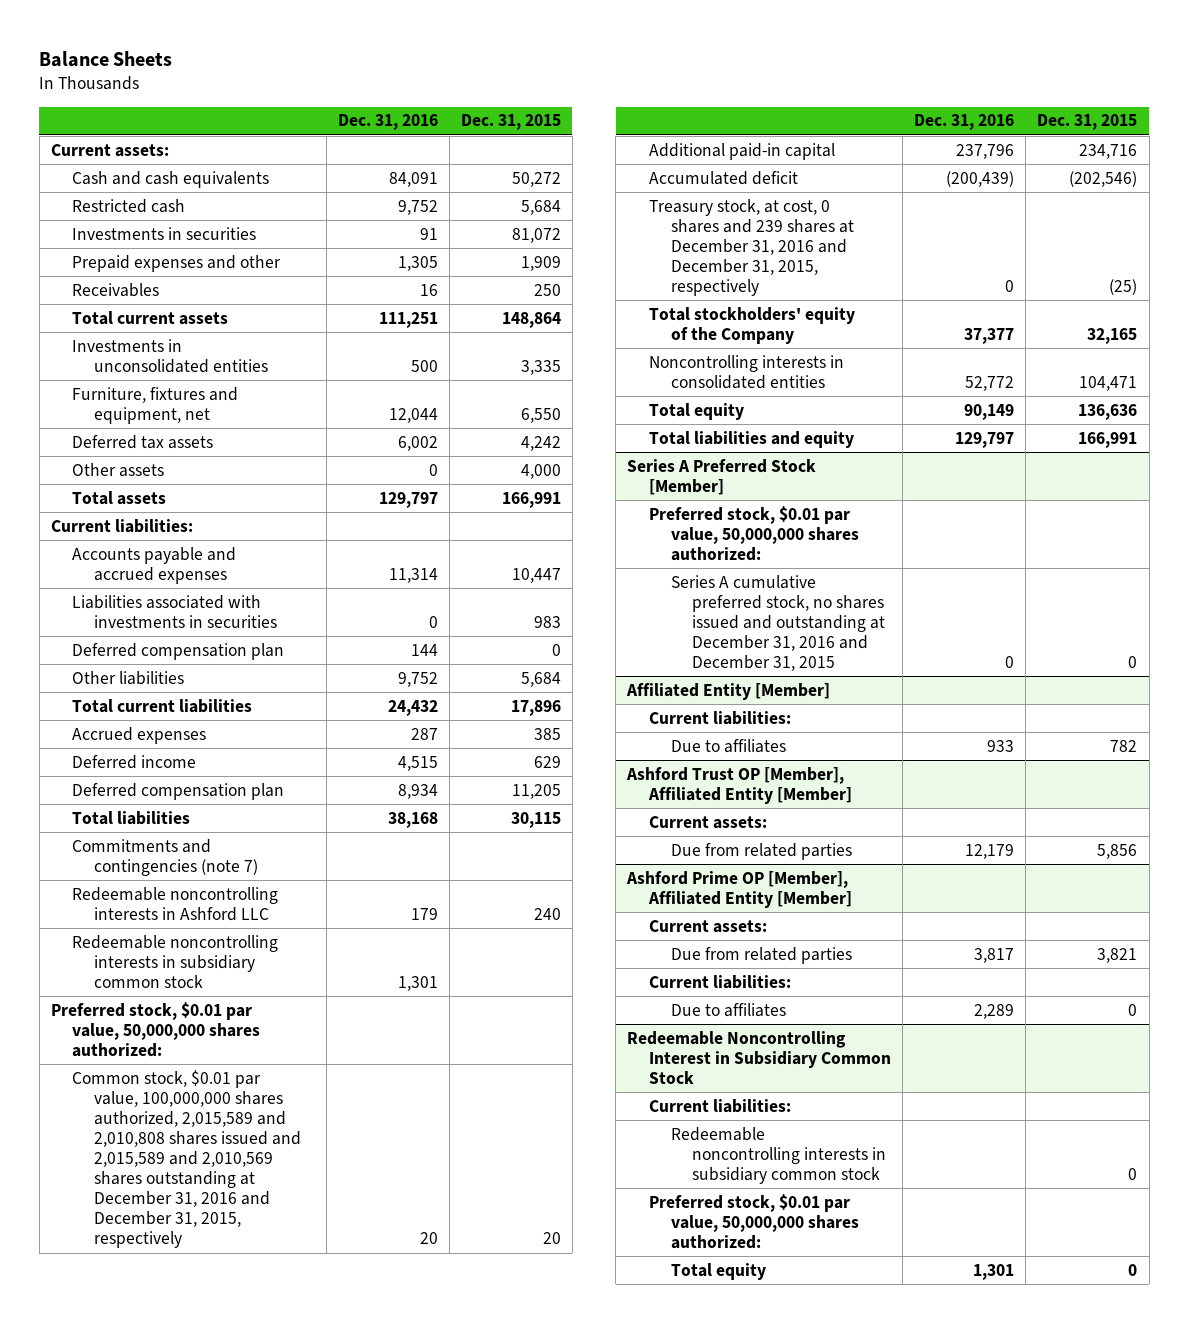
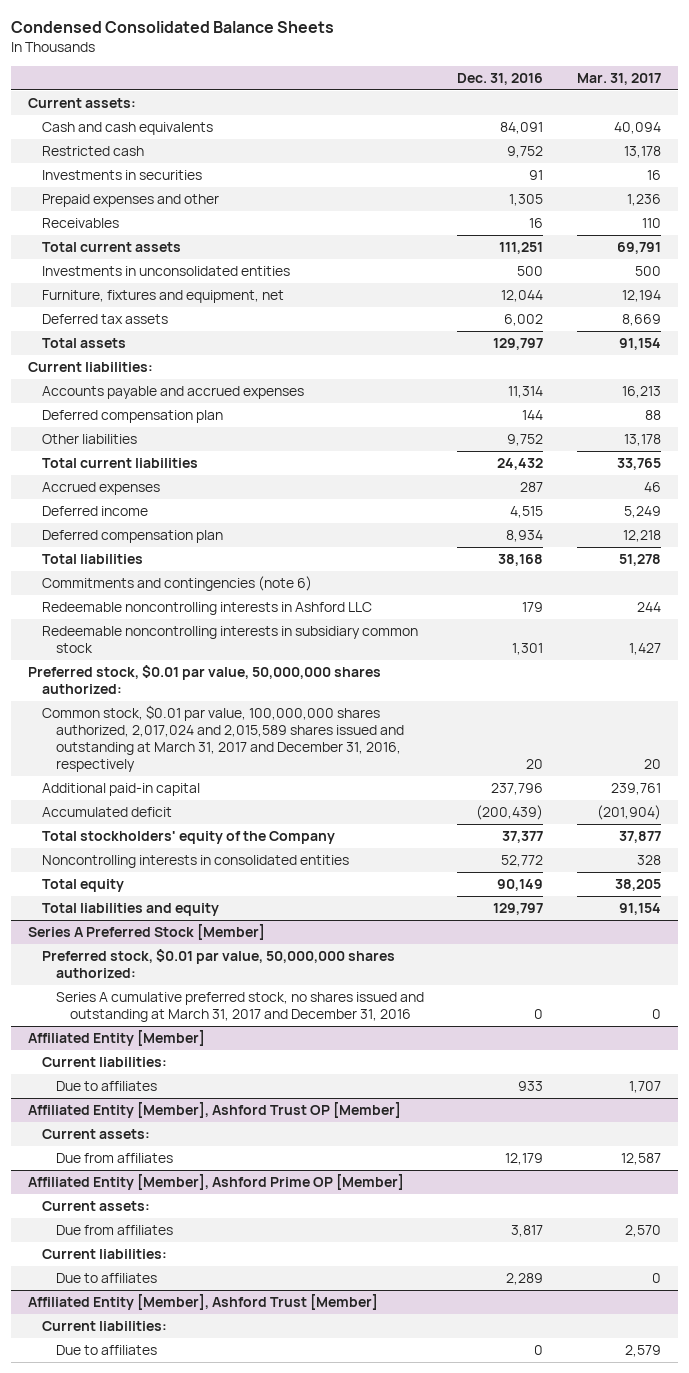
- Balance Sheets
+ Condensed Consolidated Balance Sheets
- | Dec. 31, 2016 | Dec. 31, 2015
+ | Dec. 31, 2016 | Mar. 31, 2017
- Other assets | 0 | 4,000
- Liabilities associated with investments in securities | 0 | 983
- Commitments and contingencies (note 7)
+ Commitments and contingencies (note 6)
- Common stock, $0.01 par value, 100,000,000 shares authorized, 2,015,589 and 2,010,808 shares issued and 2,015,589 and 2,010,569 shares outstanding at December 31, 2016 and December 31, 2015, respectively | 20 | 20
+ Common stock, $0.01 par value, 100,000,000 shares authorized, 2,017,024 and 2,015,589 shares issued and outstanding at March 31, 2017 and December 31, 2016, respectively | 20 | 20
- Treasury stock, at cost, 0 shares and 239 shares at December 31, 2016 and December 31, 2015, respectively | 0 | (25)
@ Series A Preferred Stock [Member]
- Series A cumulative preferred stock, no shares issued and outstanding at December 31, 2016 and December 31, 2015 | 0 | 0
+ Series A cumulative preferred stock, no shares issued and outstanding at March 31, 2017 and December 31, 2016 | 0 | 0
- Ashford Trust OP [Member], Affiliated Entity [Member]
+ Affiliated Entity [Member], Ashford Trust OP [Member]
- Due from related parties | 12,179 | 5,856
- Ashford Prime OP [Member], Affiliated Entity [Member]
+ Due from affiliates | 12,179 | 12,587
+ Affiliated Entity [Member], Ashford Prime OP [Member]
- Due from related parties | 3,817 | 3,821
+ Due from affiliates | 3,817 | 2,570
- Redeemable Noncontrolling Interest in Subsidiary Common Stock
+ Affiliated Entity [Member], Ashford Trust [Member]
- Redeemable noncontrolling interests in subsidiary common stock | | 0
- Preferred stock, $0.01 par value, 50,000,000 shares authorized:
- Total equity | 1,301 | 0
+ Due to affiliates | 0 | 2,579

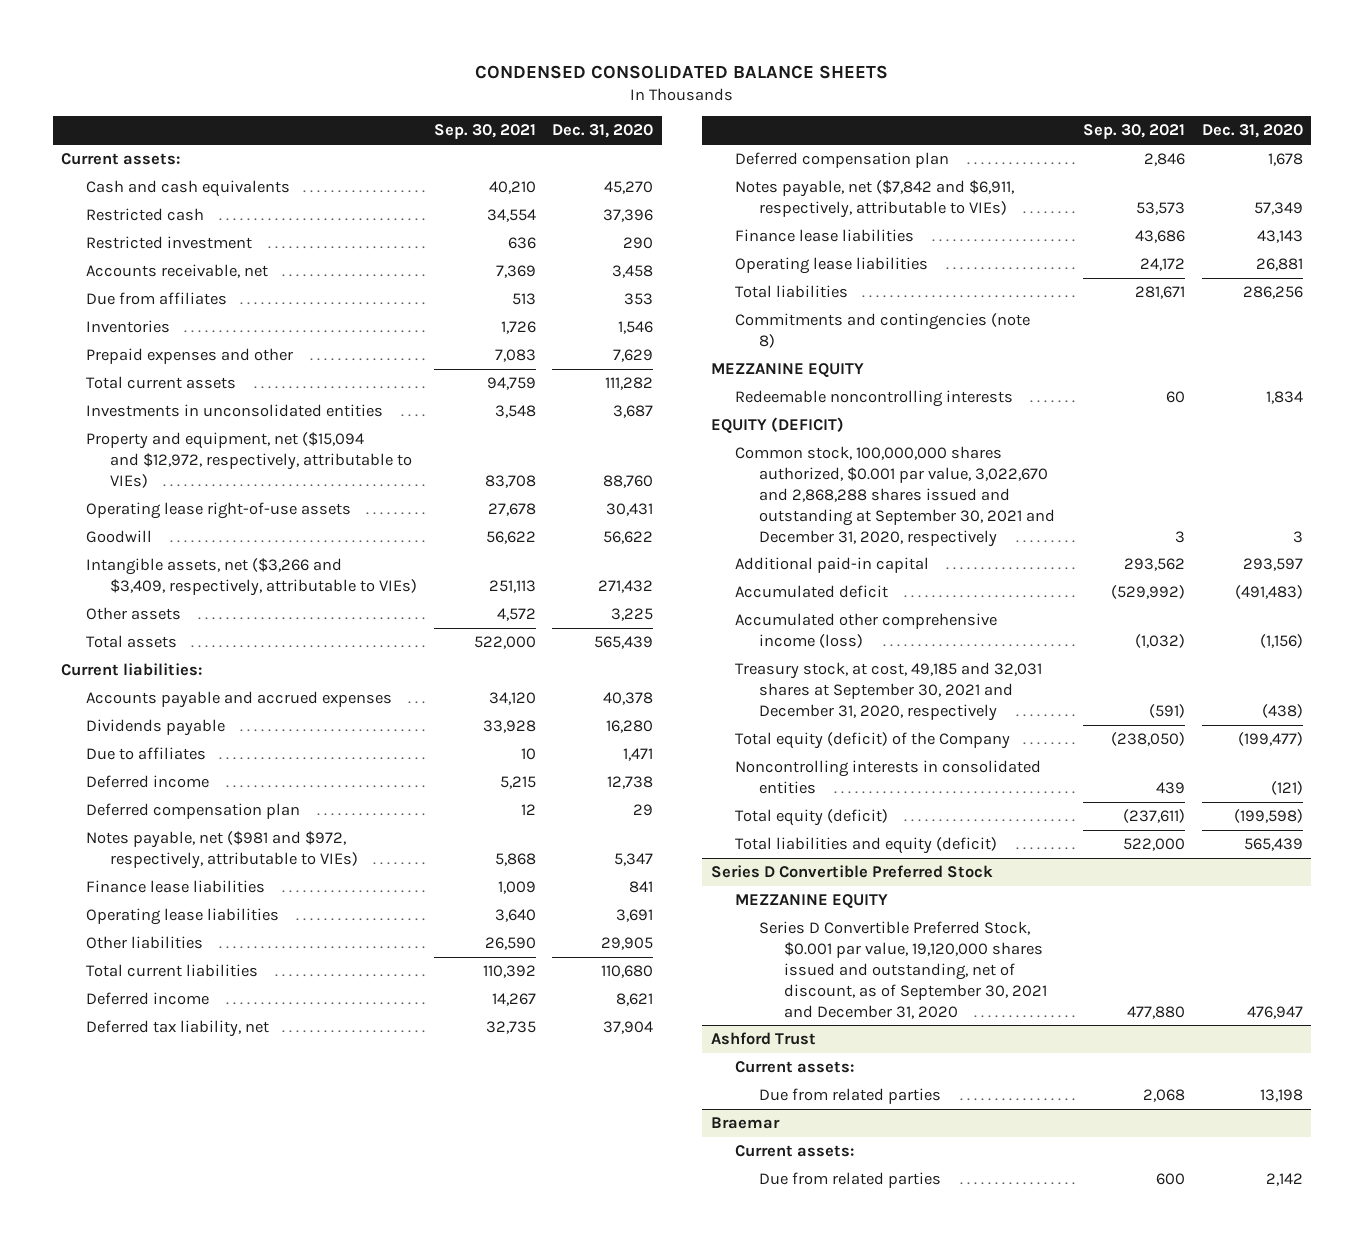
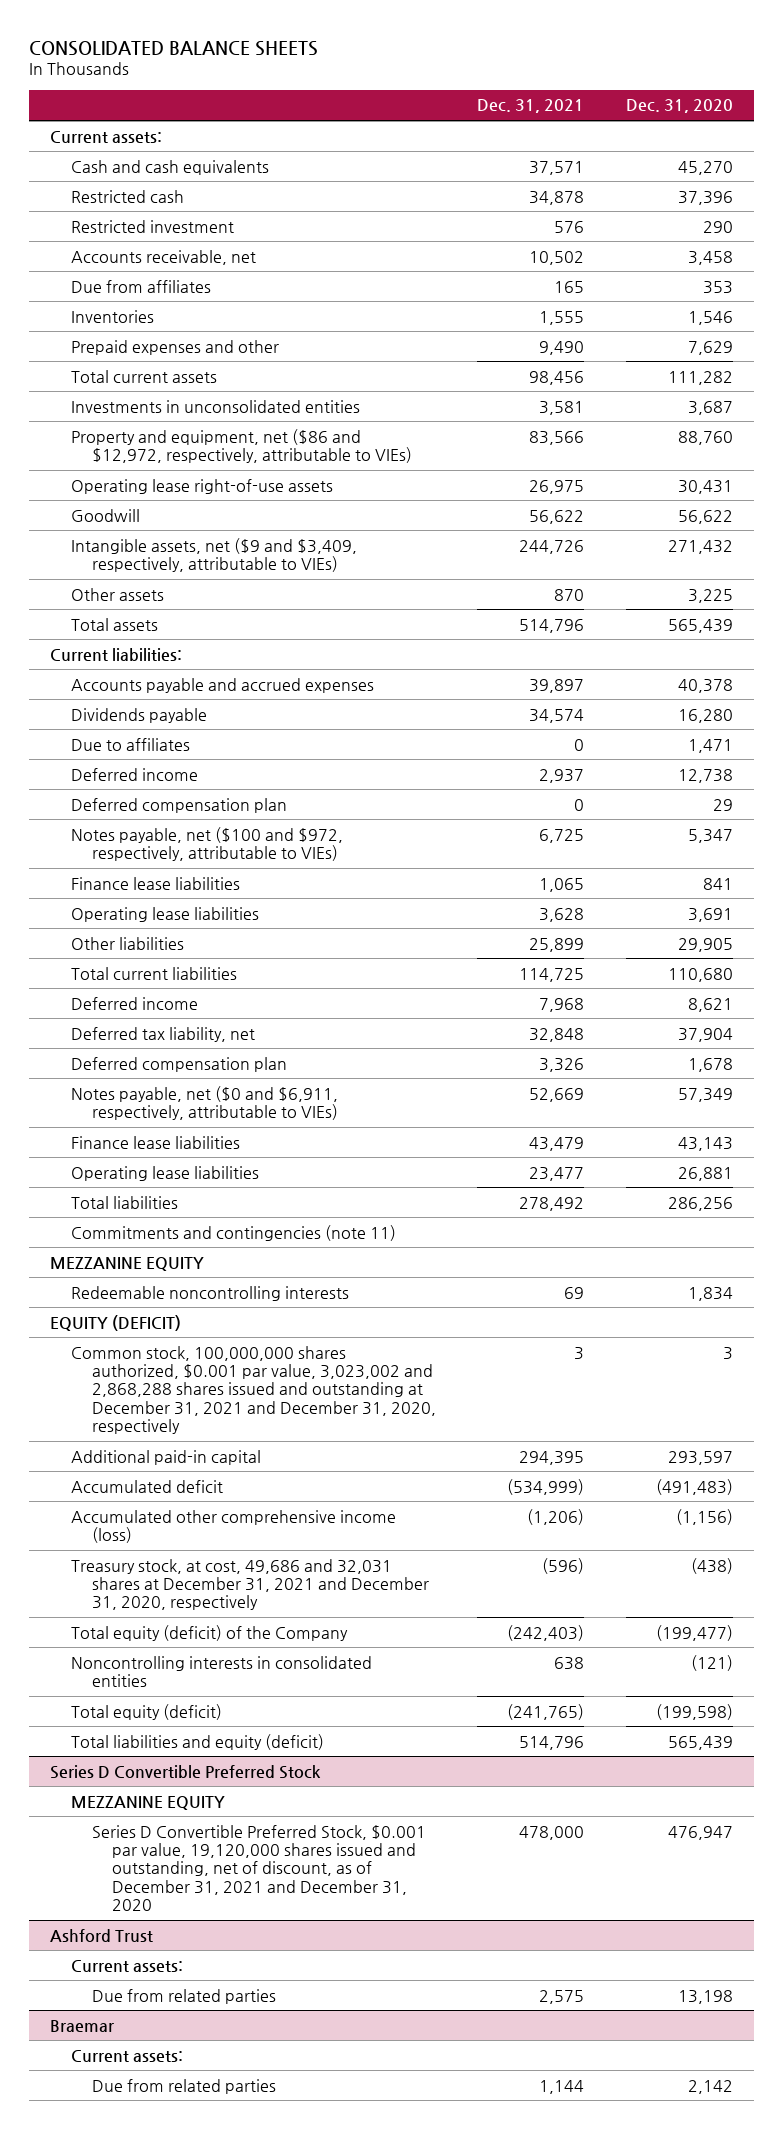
- CONDENSED CONSOLIDATED BALANCE SHEETS
+ CONSOLIDATED BALANCE SHEETS
- | Sep. 30, 2021 | Dec. 31, 2020
+ | Dec. 31, 2021 | Dec. 31, 2020
- Property and equipment, net ($15,094 and $12,972, respectively, attributable to VIEs) | 83,708 | 88,760
+ Property and equipment, net ($86 and $12,972, respectively, attributable to VIEs) | 83,566 | 88,760
- Intangible assets, net ($3,266 and $3,409, respectively, attributable to VIEs) | 251,113 | 271,432
+ Intangible assets, net ($9 and $3,409, respectively, attributable to VIEs) | 244,726 | 271,432
- Notes payable, net ($981 and $972, respectively, attributable to VIEs) | 5,868 | 5,347
+ Notes payable, net ($100 and $972, respectively, attributable to VIEs) | 6,725 | 5,347
- Notes payable, net ($7,842 and $6,911, respectively, attributable to VIEs) | 53,573 | 57,349
+ Notes payable, net ($0 and $6,911, respectively, attributable to VIEs) | 52,669 | 57,349
- Commitments and contingencies (note 8)
+ Commitments and contingencies (note 11)
- Common stock, 100,000,000 shares authorized, $0.001 par value, 3,022,670 and 2,868,288 shares issued and outstanding at September 30, 2021 and December 31, 2020, respectively | 3 | 3
+ Common stock, 100,000,000 shares authorized, $0.001 par value, 3,023,002 and 2,868,288 shares issued and outstanding at December 31, 2021 and December 31, 2020, respectively | 3 | 3
- Treasury stock, at cost, 49,185 and 32,031 shares at September 30, 2021 and December 31, 2020, respectively | (591) | (438)
+ Treasury stock, at cost, 49,686 and 32,031 shares at December 31, 2021 and December 31, 2020, respectively | (596) | (438)
@ Series D Convertible Preferred Stock
- Series D Convertible Preferred Stock, $0.001 par value, 19,120,000 shares issued and outstanding, net of discount, as of September 30, 2021 and December 31, 2020 | 477,880 | 476,947
+ Series D Convertible Preferred Stock, $0.001 par value, 19,120,000 shares issued and outstanding, net of discount, as of December 31, 2021 and December 31, 2020 | 478,000 | 476,947

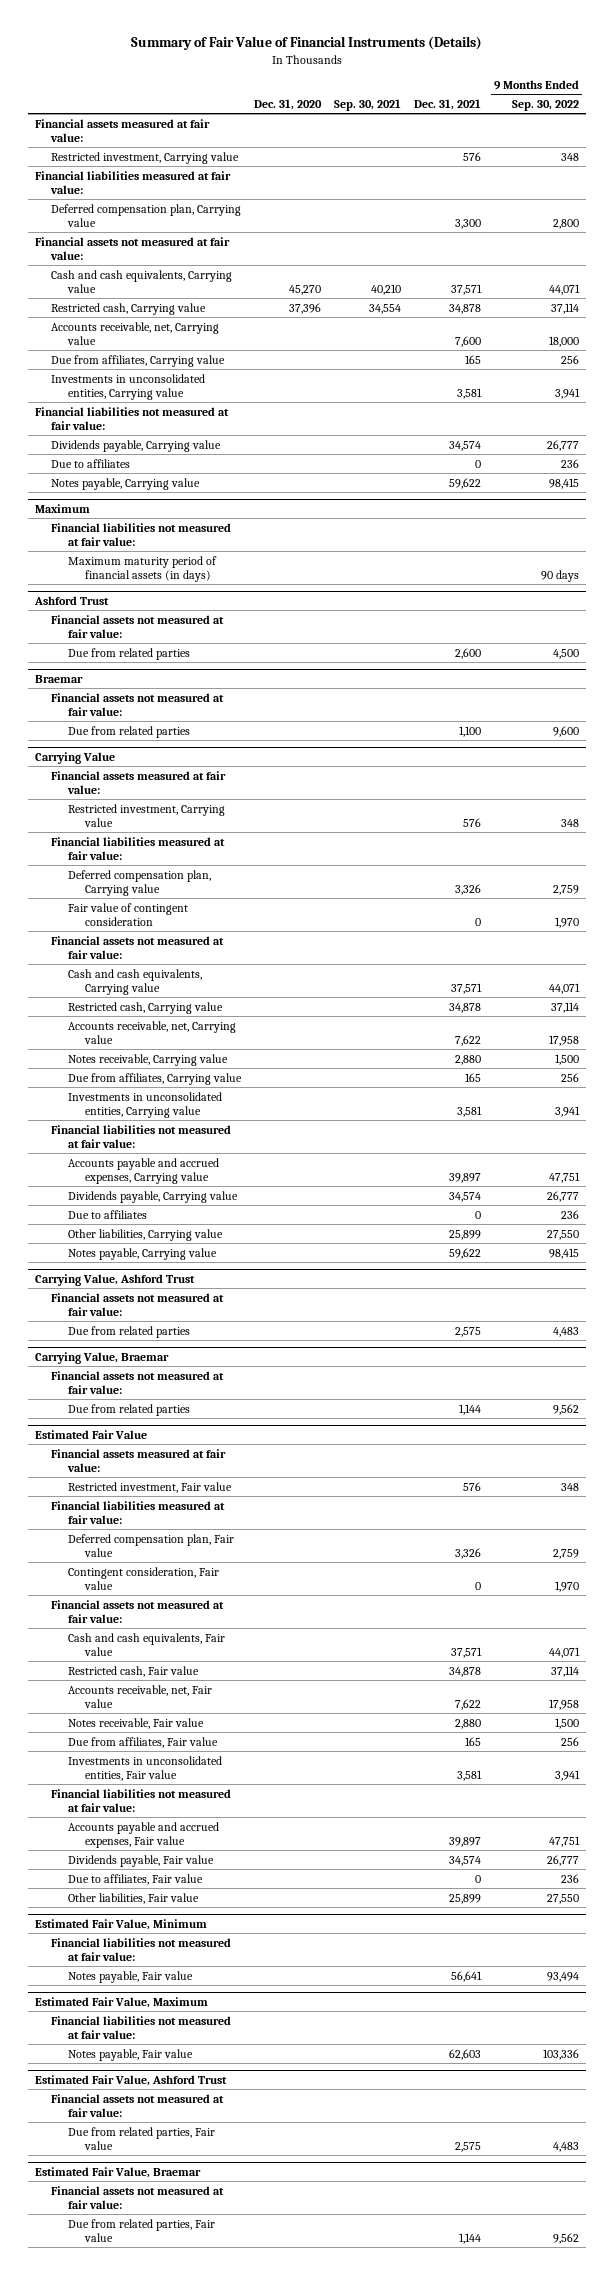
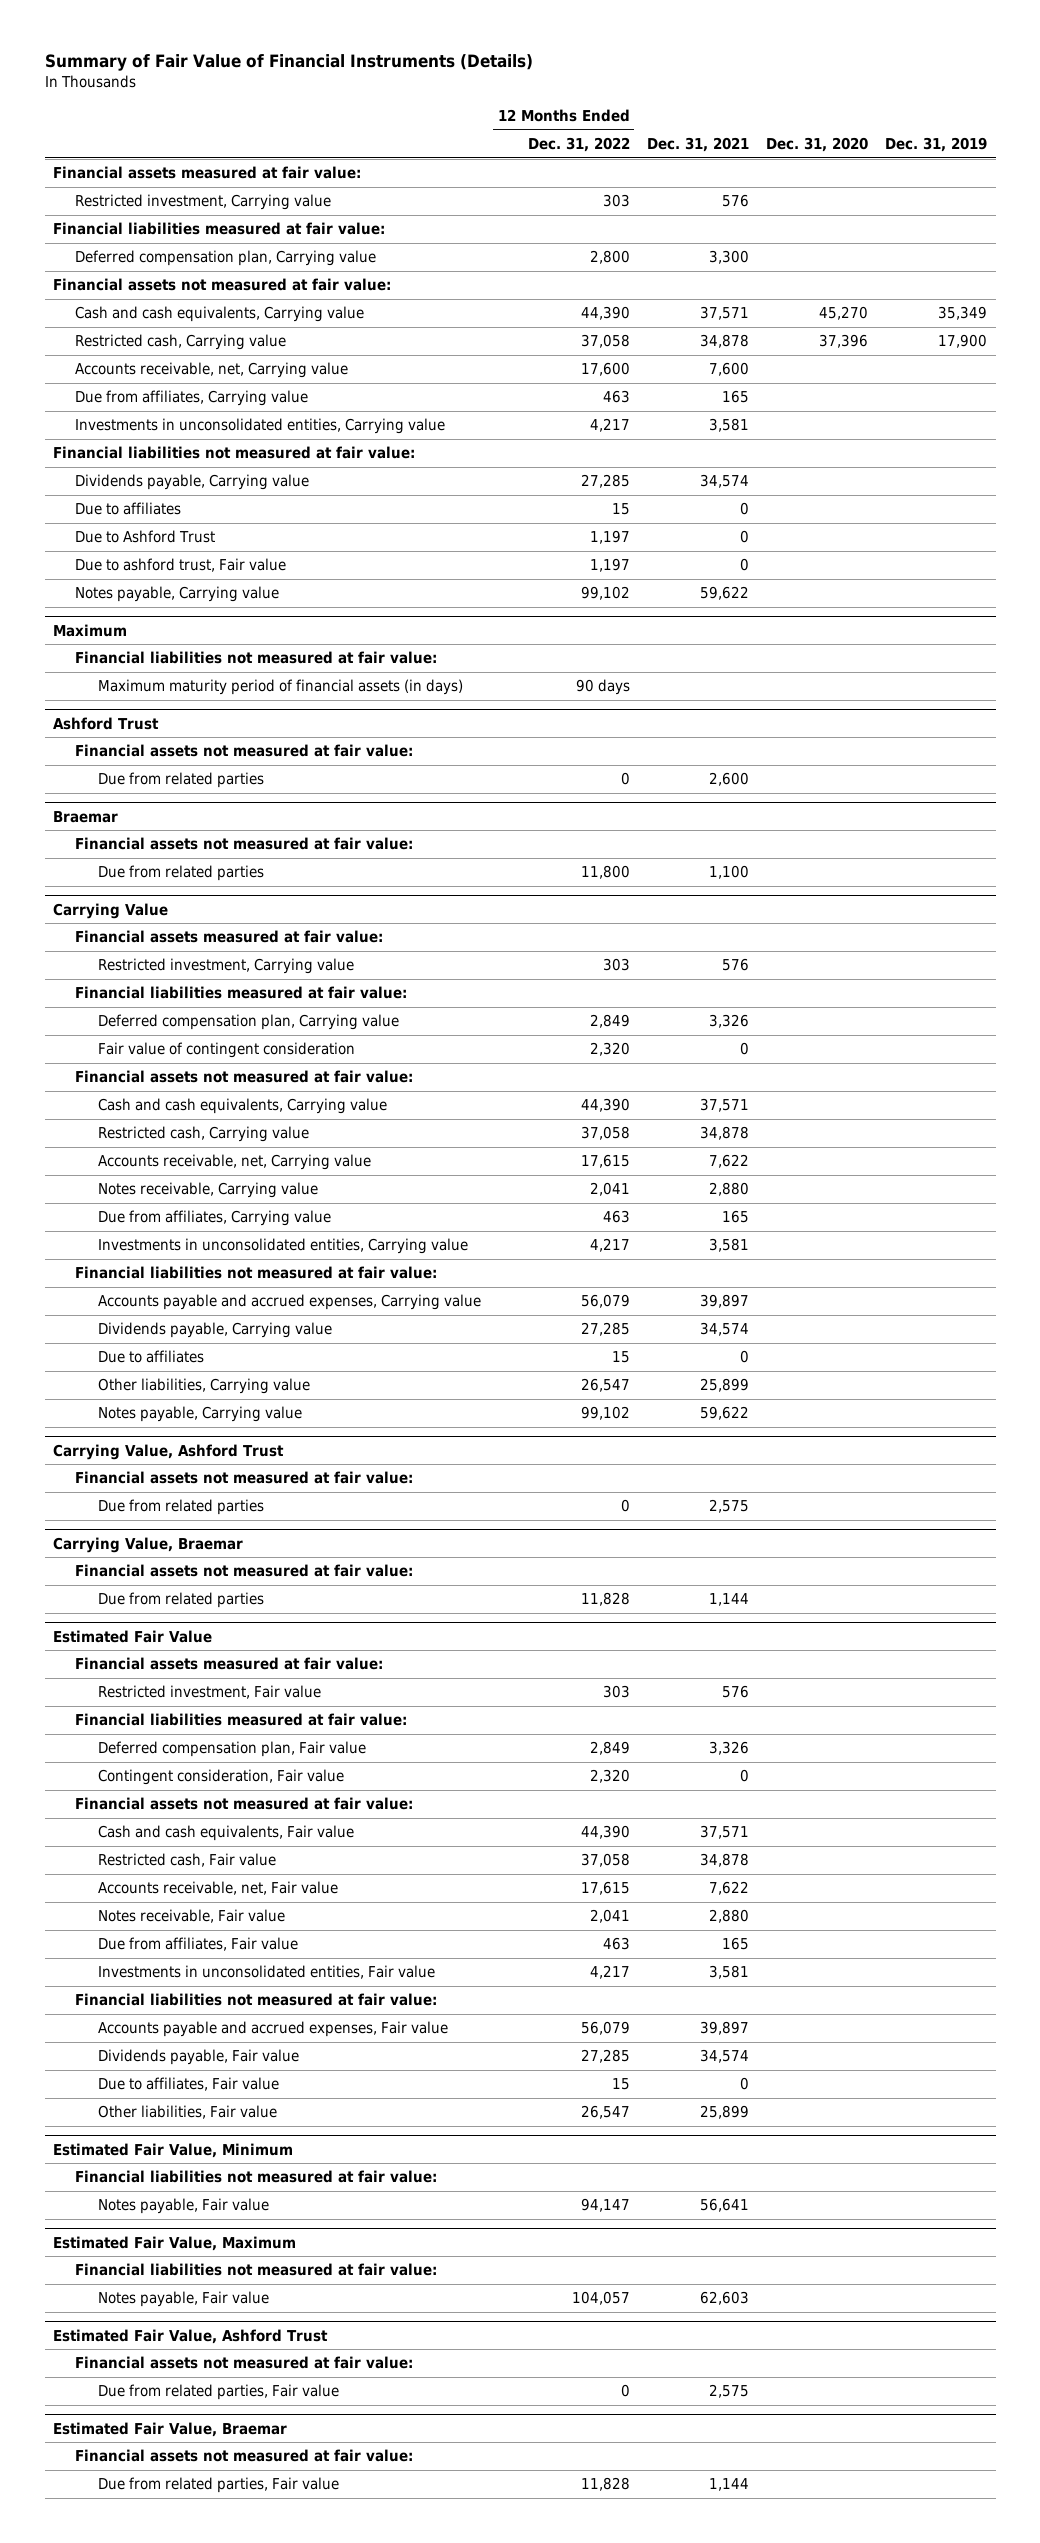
- | Dec. 31, 2020 | Sep. 30, 2021 | Dec. 31, 2021 | 9 Months Ended Sep. 30, 2022
+ | 12 Months Ended Dec. 31, 2022 | Dec. 31, 2021 | Dec. 31, 2020 | Dec. 31, 2019
+ Due to Ashford Trust | 1,197 | 0 | |
+ Due to ashford trust, Fair value | 1,197 | 0 | |

